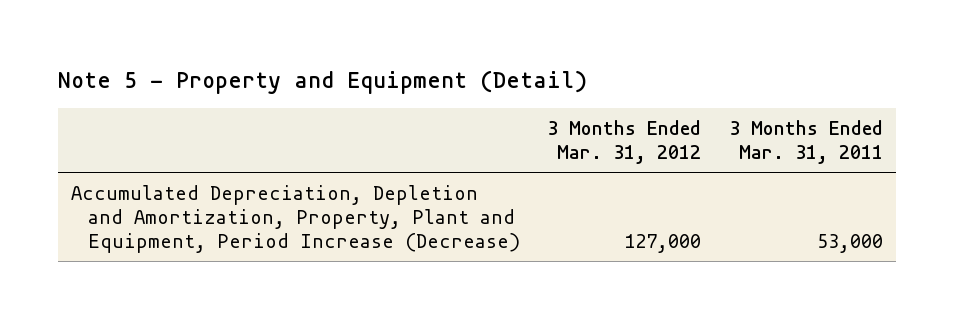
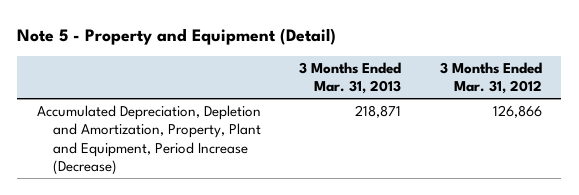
- | 3 Months Ended Mar. 31, 2012 | 3 Months Ended Mar. 31, 2011
+ | 3 Months Ended Mar. 31, 2013 | 3 Months Ended Mar. 31, 2012
- Accumulated Depreciation, Depletion and Amortization, Property, Plant and Equipment, Period Increase (Decrease) | 127,000 | 53,000
+ Accumulated Depreciation, Depletion and Amortization, Property, Plant and Equipment, Period Increase (Decrease) | 218,871 | 126,866

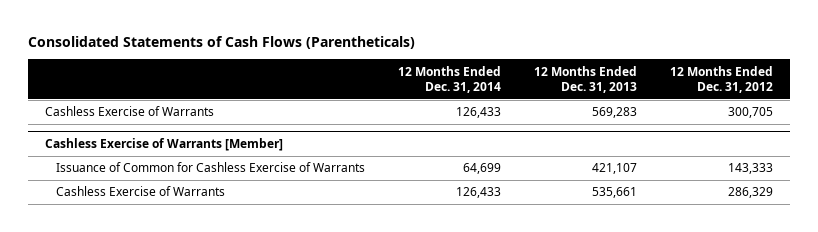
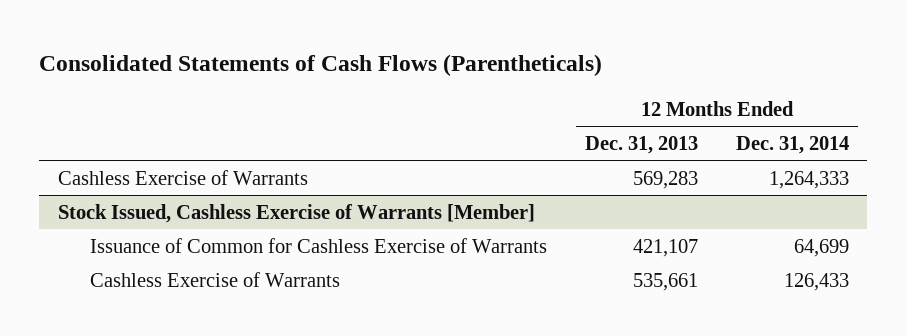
- | 12 Months Ended Dec. 31, 2014 | 12 Months Ended Dec. 31, 2013 | 12 Months Ended Dec. 31, 2012
+ | 12 Months Ended Dec. 31, 2013 | 12 Months Ended Dec. 31, 2014
- Cashless Exercise of Warrants | 126,433 | 569,283 | 300,705
- Cashless Exercise of Warrants [Member]
+ Cashless Exercise of Warrants | 569,283 | 1,264,333
+ Stock Issued, Cashless Exercise of Warrants [Member]

